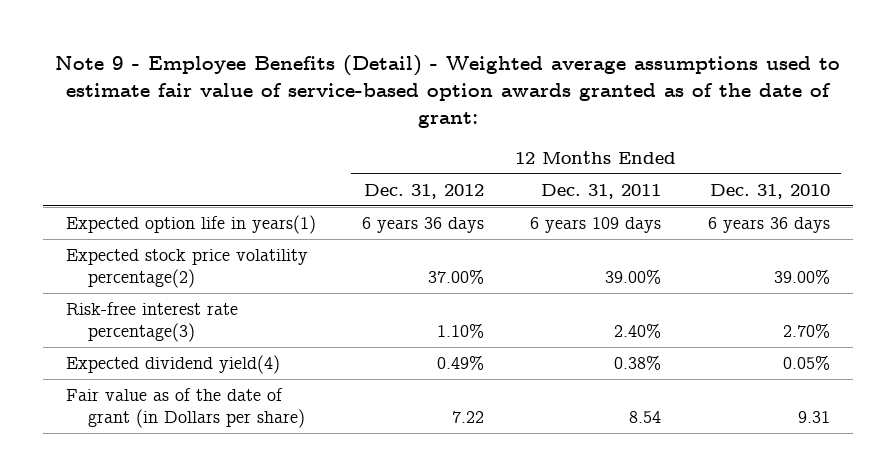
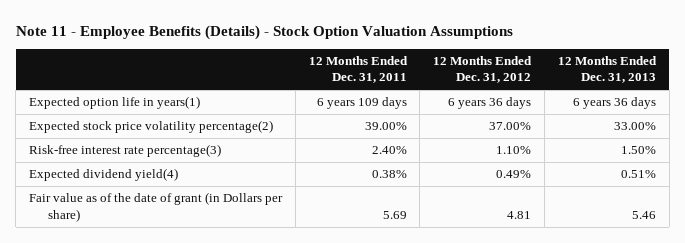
- Note 9 - Employee Benefits (Detail) - Weighted average assumptions used to estimate fair value of service-based option awards granted as of the date of grant:
+ Note 11 - Employee Benefits (Details) - Stock Option Valuation Assumptions
- | 12 Months Ended Dec. 31, 2012 | 12 Months Ended Dec. 31, 2011 | 12 Months Ended Dec. 31, 2010
+ | 12 Months Ended Dec. 31, 2011 | 12 Months Ended Dec. 31, 2012 | 12 Months Ended Dec. 31, 2013
- Fair value as of the date of grant (in Dollars per share) | 7.22 | 8.54 | 9.31
+ Fair value as of the date of grant (in Dollars per share) | 5.69 | 4.81 | 5.46

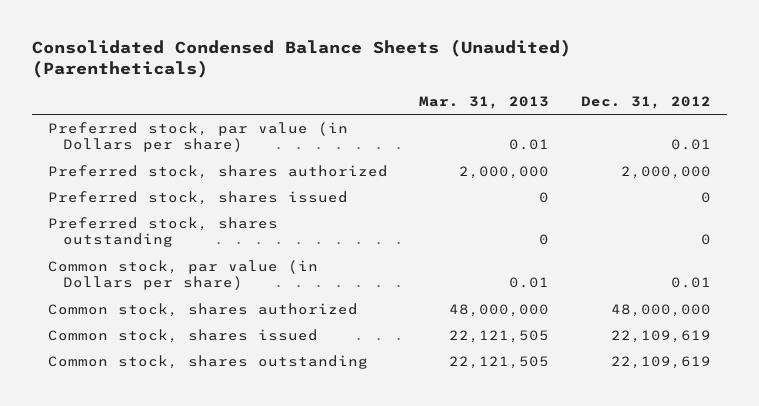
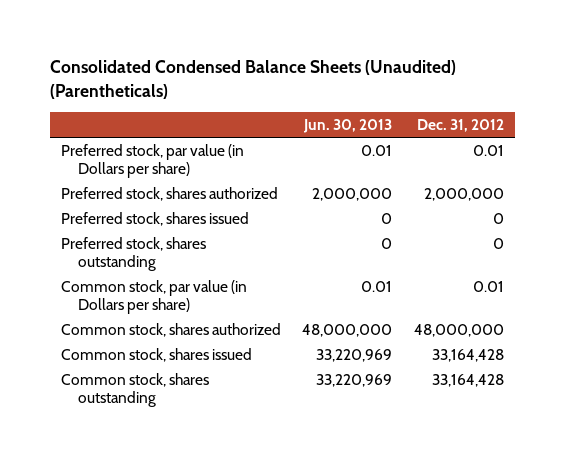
- | Mar. 31, 2013 | Dec. 31, 2012
+ | Jun. 30, 2013 | Dec. 31, 2012
- Common stock, shares issued | 22,121,505 | 22,109,619
- Common stock, shares outstanding | 22,121,505 | 22,109,619
+ Common stock, shares issued | 33,220,969 | 33,164,428
+ Common stock, shares outstanding | 33,220,969 | 33,164,428

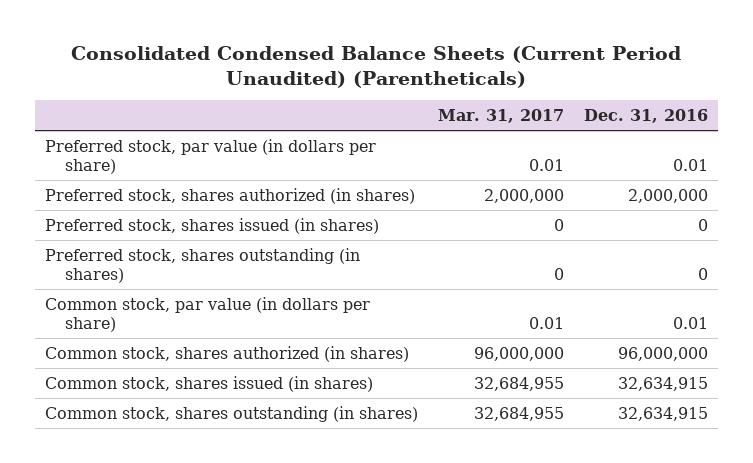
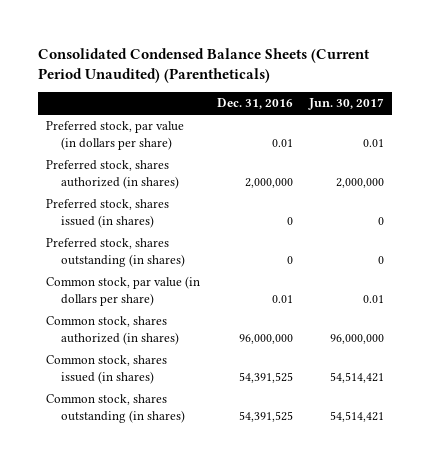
- | Mar. 31, 2017 | Dec. 31, 2016
+ | Dec. 31, 2016 | Jun. 30, 2017
- Common stock, shares issued (in shares) | 32,684,955 | 32,634,915
- Common stock, shares outstanding (in shares) | 32,684,955 | 32,634,915
+ Common stock, shares issued (in shares) | 54,391,525 | 54,514,421
+ Common stock, shares outstanding (in shares) | 54,391,525 | 54,514,421

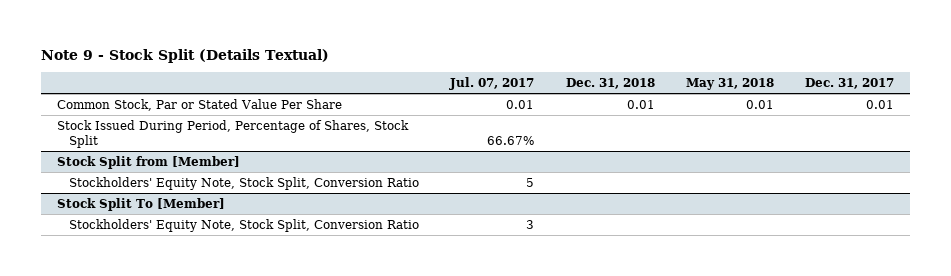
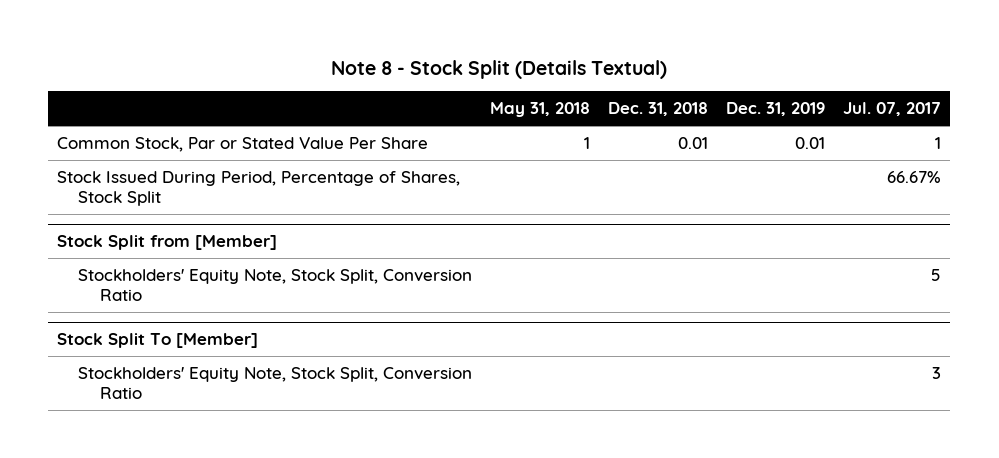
- Note 9 - Stock Split (Details Textual)
+ Note 8 - Stock Split (Details Textual)
- | Jul. 07, 2017 | Dec. 31, 2018 | May 31, 2018 | Dec. 31, 2017
+ | May 31, 2018 | Dec. 31, 2018 | Dec. 31, 2019 | Jul. 07, 2017
- Common Stock, Par or Stated Value Per Share | 0.01 | 0.01 | 0.01 | 0.01
+ Common Stock, Par or Stated Value Per Share | 1 | 0.01 | 0.01 | 1

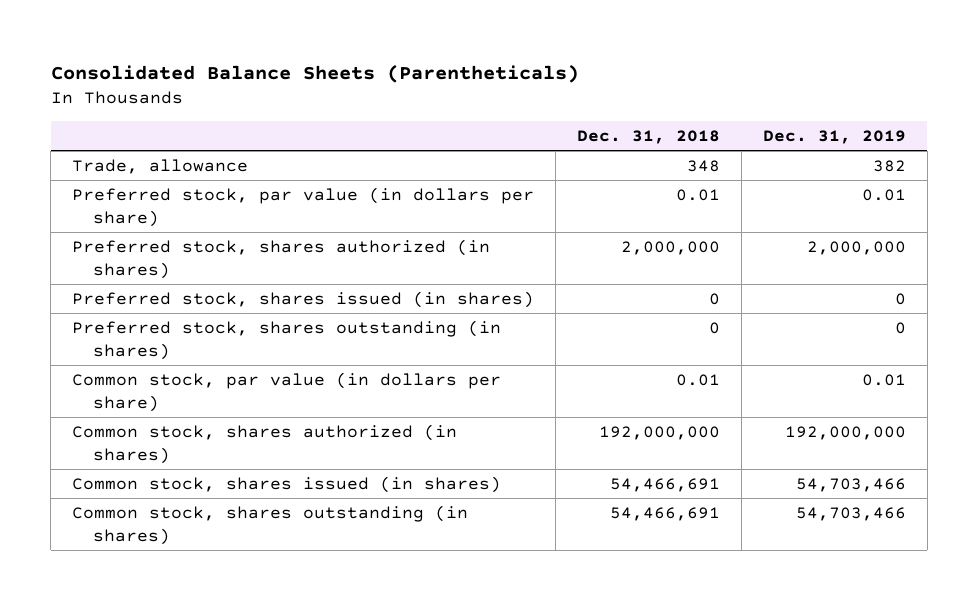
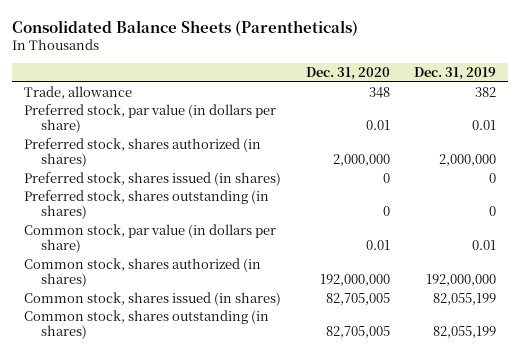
- | Dec. 31, 2018 | Dec. 31, 2019
+ | Dec. 31, 2020 | Dec. 31, 2019
- Common stock, shares issued (in shares) | 54,466,691 | 54,703,466
- Common stock, shares outstanding (in shares) | 54,466,691 | 54,703,466
+ Common stock, shares issued (in shares) | 82,705,005 | 82,055,199
+ Common stock, shares outstanding (in shares) | 82,705,005 | 82,055,199

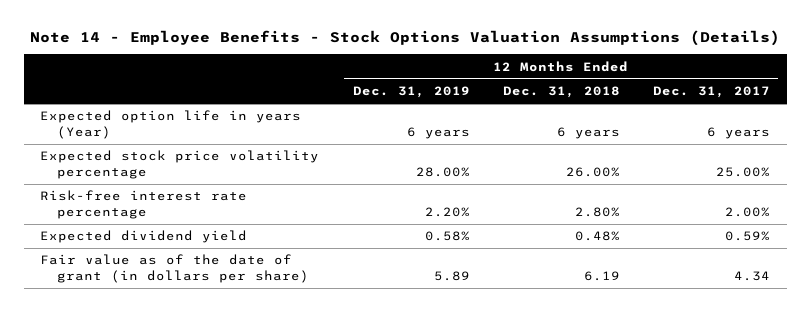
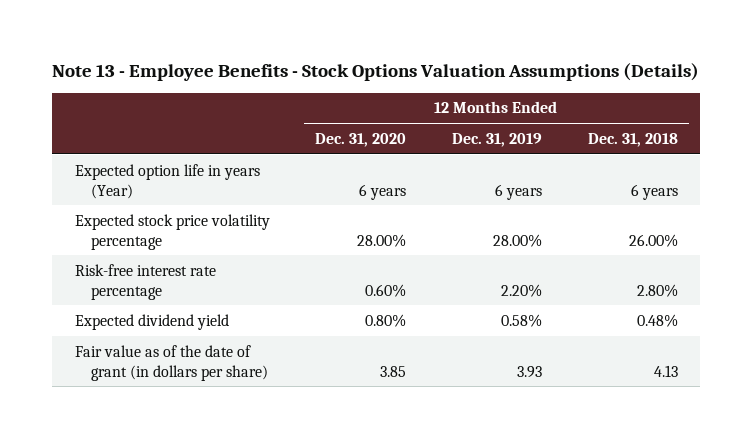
- Note 14 - Employee Benefits - Stock Options Valuation Assumptions (Details)
+ Note 13 - Employee Benefits - Stock Options Valuation Assumptions (Details)
- | 12 Months Ended Dec. 31, 2019 | 12 Months Ended Dec. 31, 2018 | 12 Months Ended Dec. 31, 2017
+ | 12 Months Ended Dec. 31, 2020 | 12 Months Ended Dec. 31, 2019 | 12 Months Ended Dec. 31, 2018
- Fair value as of the date of grant (in dollars per share) | 5.89 | 6.19 | 4.34
+ Fair value as of the date of grant (in dollars per share) | 3.85 | 3.93 | 4.13

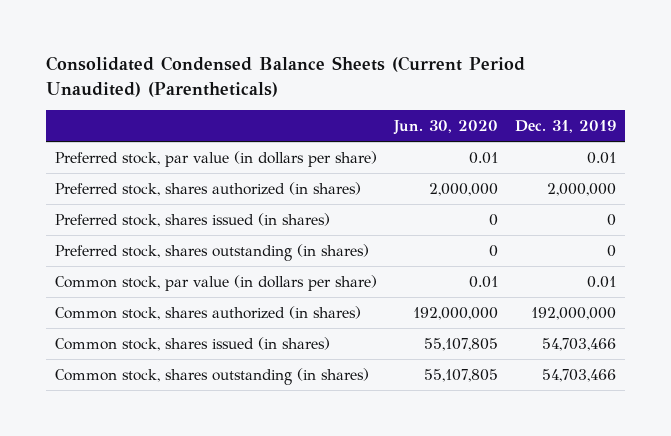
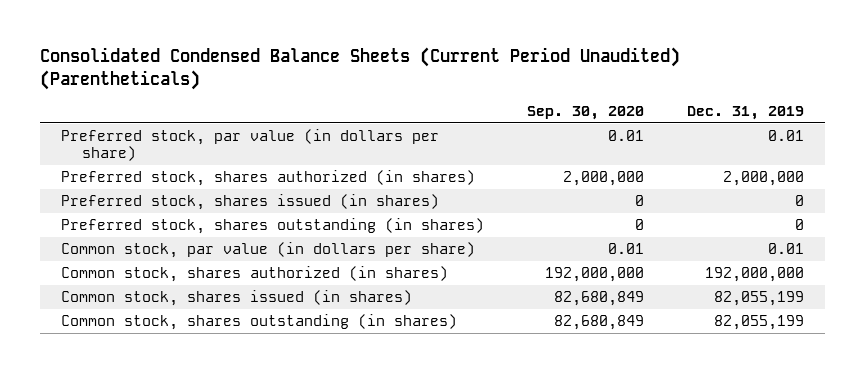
- | Jun. 30, 2020 | Dec. 31, 2019
+ | Sep. 30, 2020 | Dec. 31, 2019
- Common stock, shares issued (in shares) | 55,107,805 | 54,703,466
- Common stock, shares outstanding (in shares) | 55,107,805 | 54,703,466
+ Common stock, shares issued (in shares) | 82,680,849 | 82,055,199
+ Common stock, shares outstanding (in shares) | 82,680,849 | 82,055,199

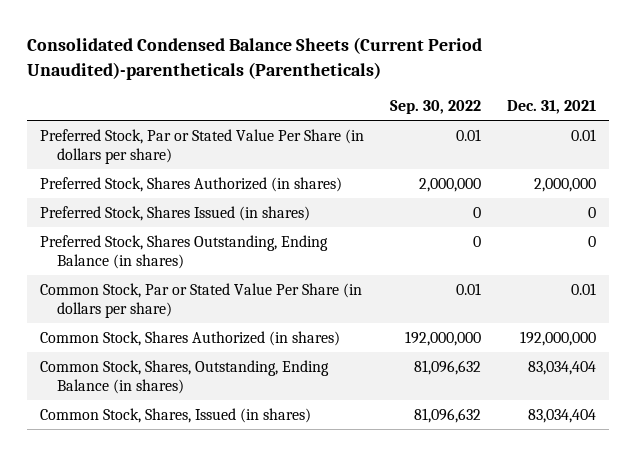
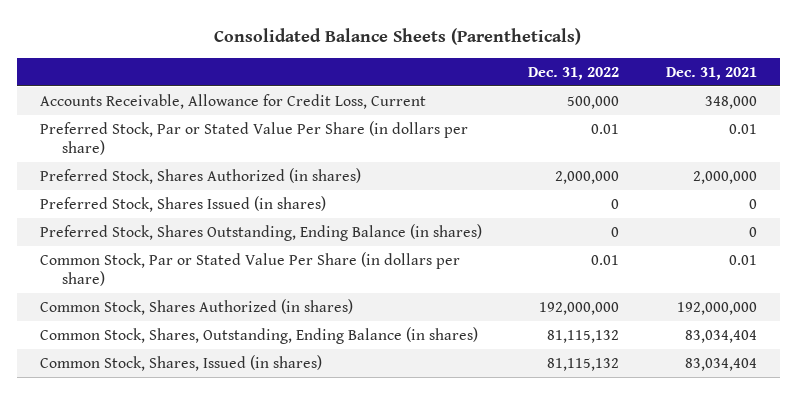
- Consolidated Condensed Balance Sheets (Current Period Unaudited)-parentheticals (Parentheticals)
+ Consolidated Balance Sheets (Parentheticals)
- | Sep. 30, 2022 | Dec. 31, 2021
+ | Dec. 31, 2022 | Dec. 31, 2021
+ Accounts Receivable, Allowance for Credit Loss, Current | 500,000 | 348,000

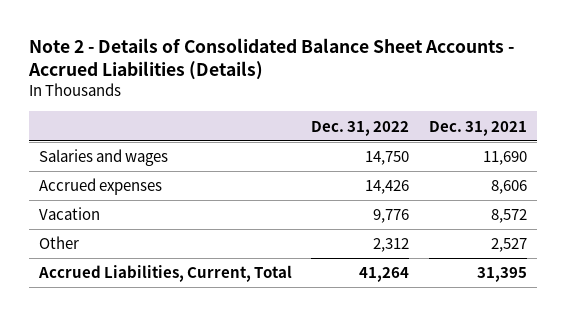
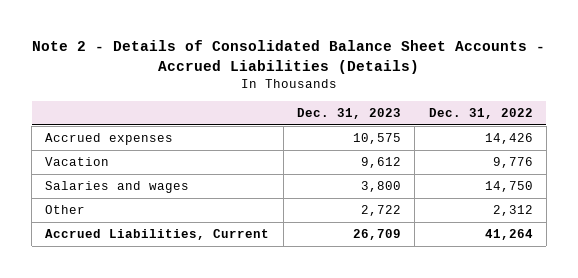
- | Dec. 31, 2022 | Dec. 31, 2021
+ | Dec. 31, 2023 | Dec. 31, 2022
moved down: Salaries and wages | 3,800 | 14,750
- Accrued Liabilities, Current, Total | 41,264 | 31,395
+ Accrued Liabilities, Current | 26,709 | 41,264

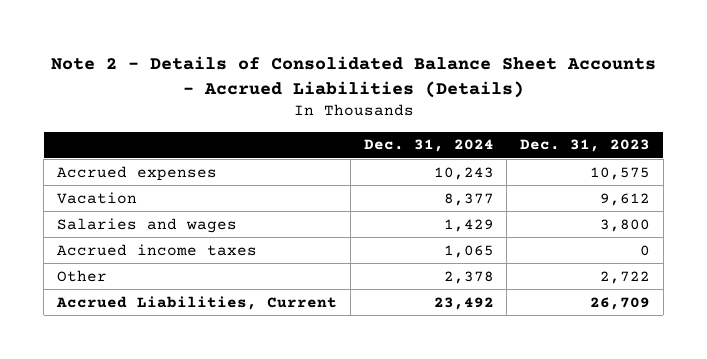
- | Dec. 31, 2023 | Dec. 31, 2022
+ | Dec. 31, 2024 | Dec. 31, 2023
+ Accrued income taxes | 1,065 | 0

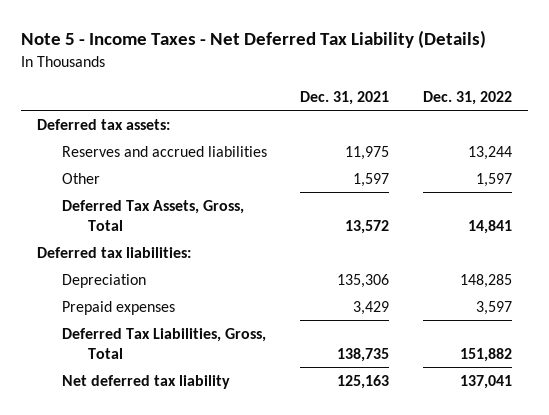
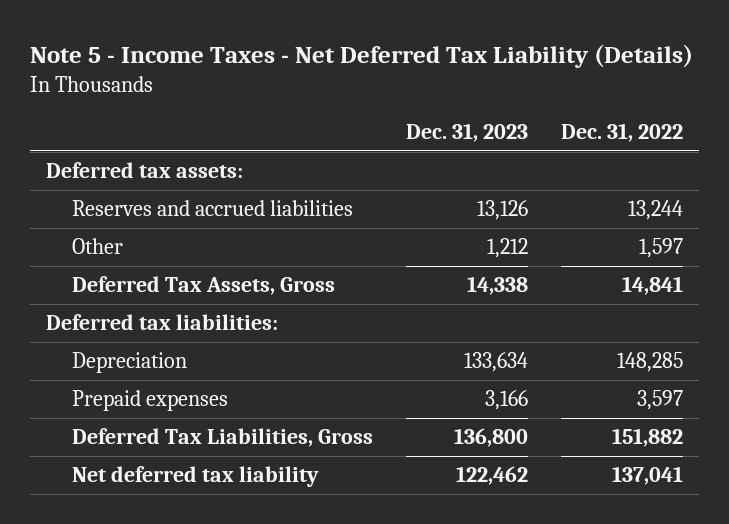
- | Dec. 31, 2021 | Dec. 31, 2022
+ | Dec. 31, 2023 | Dec. 31, 2022
- Deferred Tax Assets, Gross, Total | 13,572 | 14,841
+ Deferred Tax Assets, Gross | 14,338 | 14,841
- Deferred Tax Liabilities, Gross, Total | 138,735 | 151,882
+ Deferred Tax Liabilities, Gross | 136,800 | 151,882

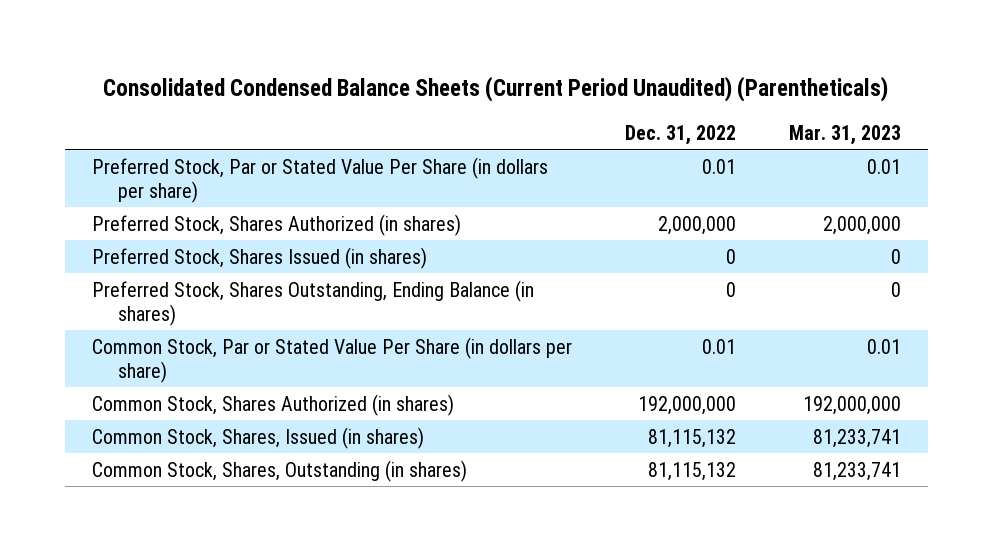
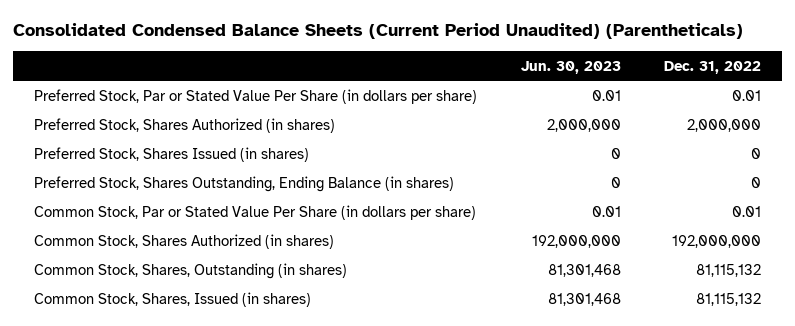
- | Dec. 31, 2022 | Mar. 31, 2023
+ | Jun. 30, 2023 | Dec. 31, 2022
moved down: Common Stock, Shares, Issued (in shares) | 81,301,468 | 81,115,132

